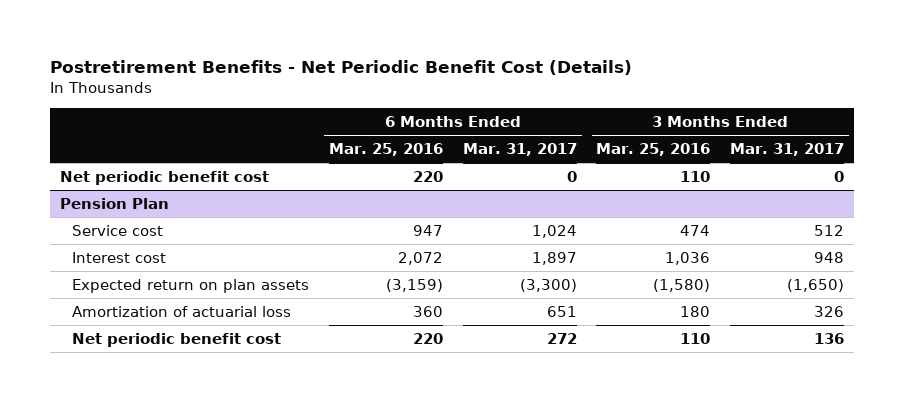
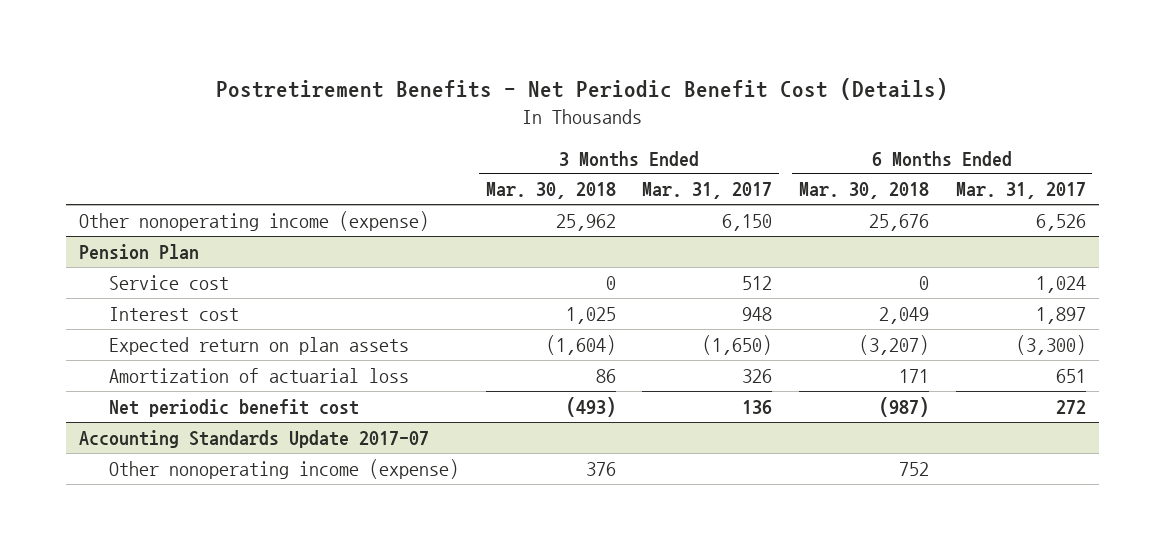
- | 6 Months Ended Mar. 25, 2016 | 6 Months Ended Mar. 31, 2017 | 3 Months Ended Mar. 25, 2016 | 3 Months Ended Mar. 31, 2017
+ | 3 Months Ended Mar. 30, 2018 | 3 Months Ended Mar. 31, 2017 | 6 Months Ended Mar. 30, 2018 | 6 Months Ended Mar. 31, 2017
- Net periodic benefit cost | 220 | 0 | 110 | 0
+ Other nonoperating income (expense) | 25,962 | 6,150 | 25,676 | 6,526
+ Accounting Standards Update 2017-07
+ Other nonoperating income (expense) | 376 | | 752 |

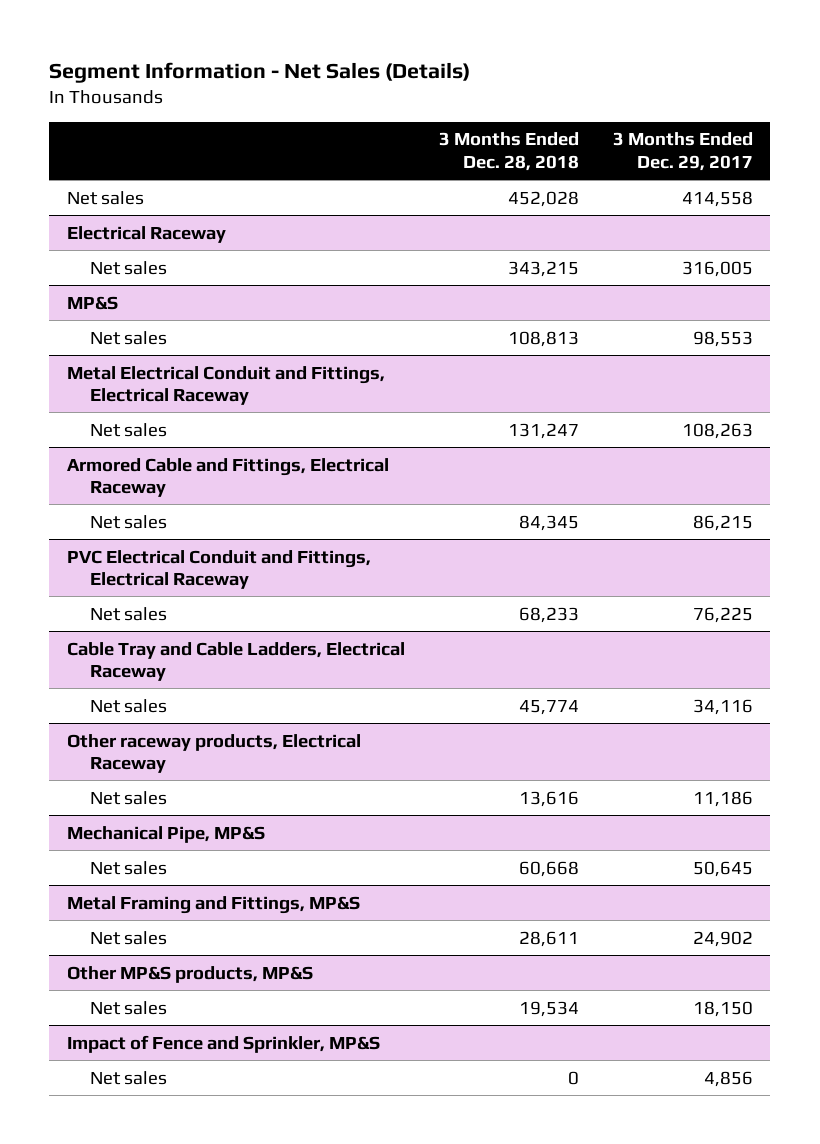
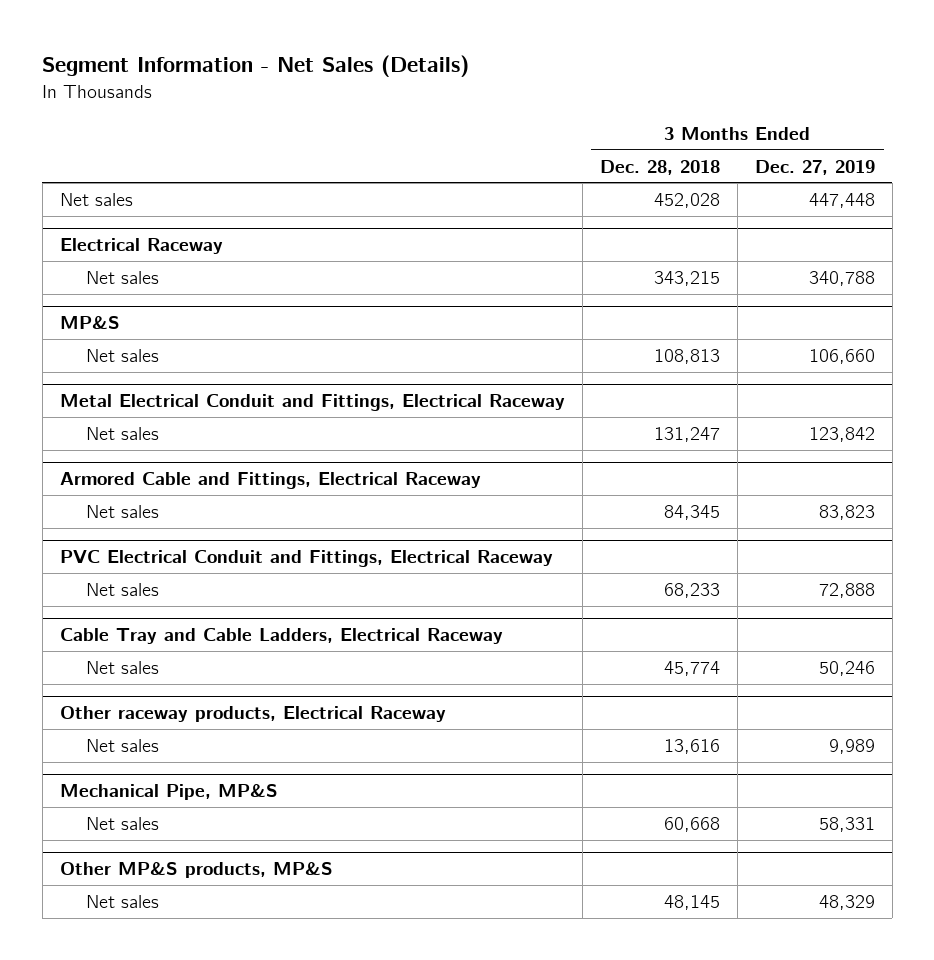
- | 3 Months Ended Dec. 28, 2018 | 3 Months Ended Dec. 29, 2017
+ | 3 Months Ended Dec. 28, 2018 | 3 Months Ended Dec. 27, 2019
- Metal Framing and Fittings, MP&S
- Net sales | 28,611 | 24,902
@ Other MP&S products, MP&S
- Net sales | 19,534 | 18,150
- Impact of Fence and Sprinkler, MP&S
- Net sales | 0 | 4,856
@ Other MP&S products, MP&S
+ Net sales | 48,145 | 48,329

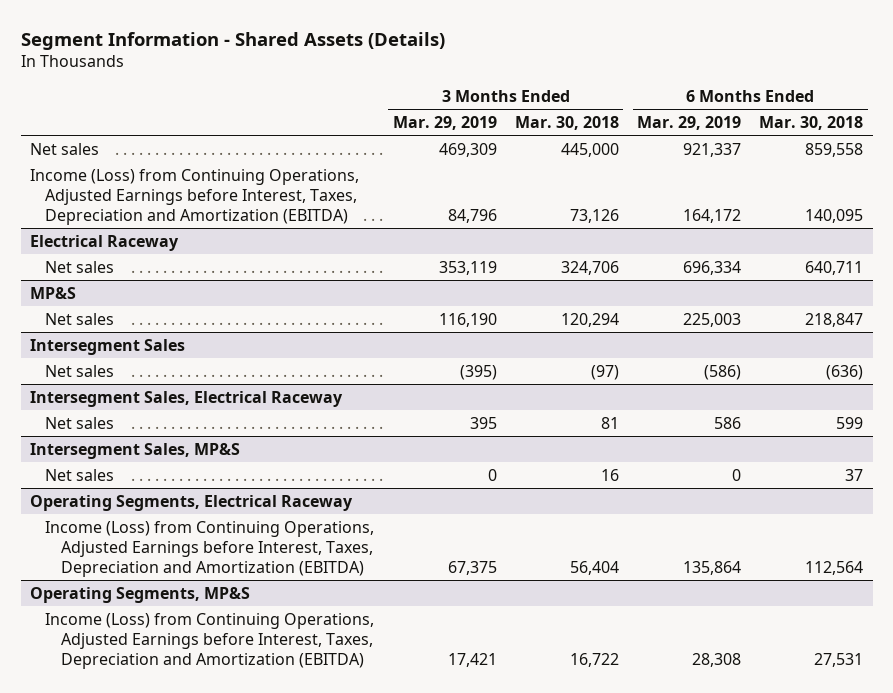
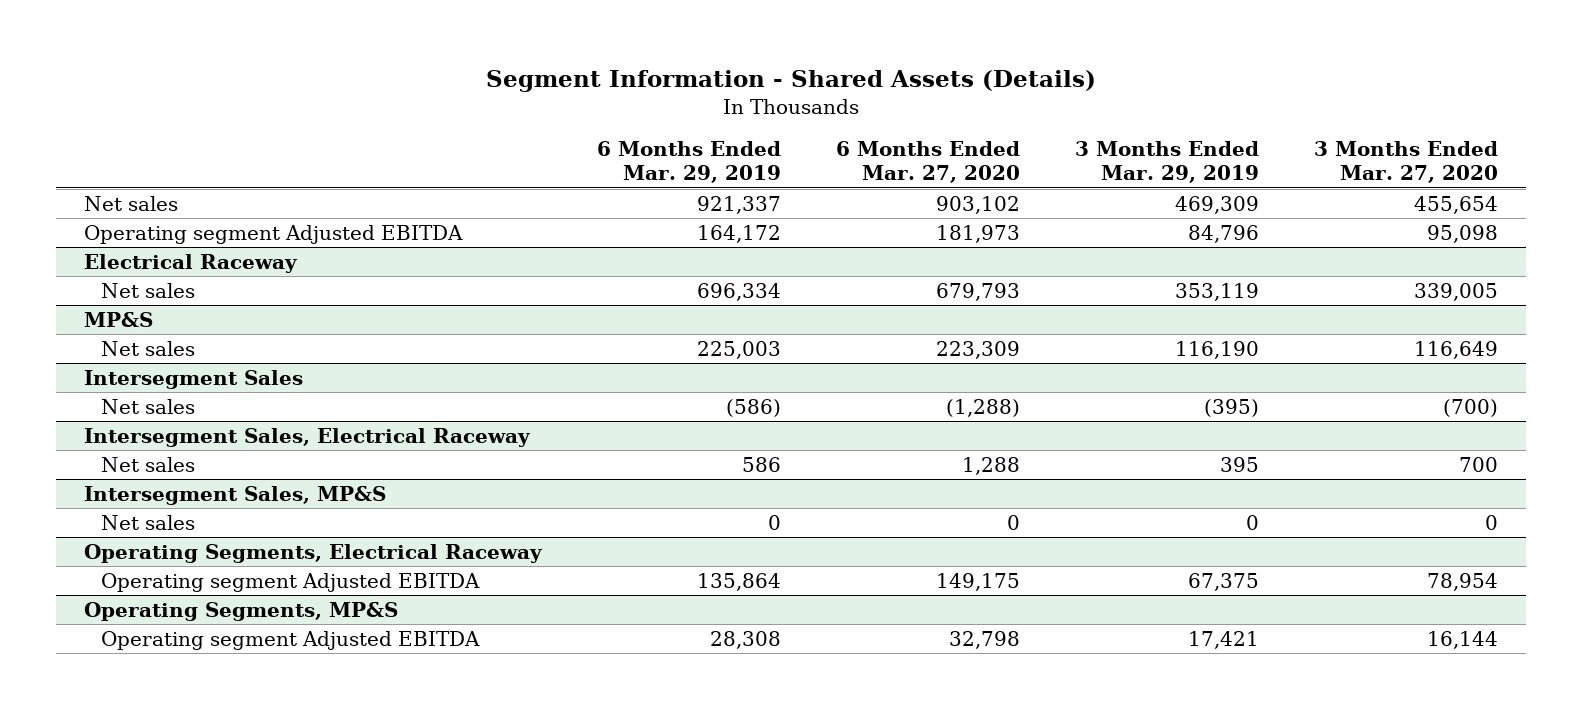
- | 3 Months Ended Mar. 29, 2019 | 3 Months Ended Mar. 30, 2018 | 6 Months Ended Mar. 29, 2019 | 6 Months Ended Mar. 30, 2018
+ | 6 Months Ended Mar. 29, 2019 | 6 Months Ended Mar. 27, 2020 | 3 Months Ended Mar. 29, 2019 | 3 Months Ended Mar. 27, 2020
- Income (Loss) from Continuing Operations, Adjusted Earnings before Interest, Taxes, Depreciation and Amortization (EBITDA) | 84,796 | 73,126 | 164,172 | 140,095
+ Operating segment Adjusted EBITDA | 164,172 | 181,973 | 84,796 | 95,098
@ Operating Segments, Electrical Raceway
- Income (Loss) from Continuing Operations, Adjusted Earnings before Interest, Taxes, Depreciation and Amortization (EBITDA) | 67,375 | 56,404 | 135,864 | 112,564
+ Operating segment Adjusted EBITDA | 135,864 | 149,175 | 67,375 | 78,954
@ Operating Segments, MP&S
- Income (Loss) from Continuing Operations, Adjusted Earnings before Interest, Taxes, Depreciation and Amortization (EBITDA) | 17,421 | 16,722 | 28,308 | 27,531
+ Operating segment Adjusted EBITDA | 28,308 | 32,798 | 17,421 | 16,144

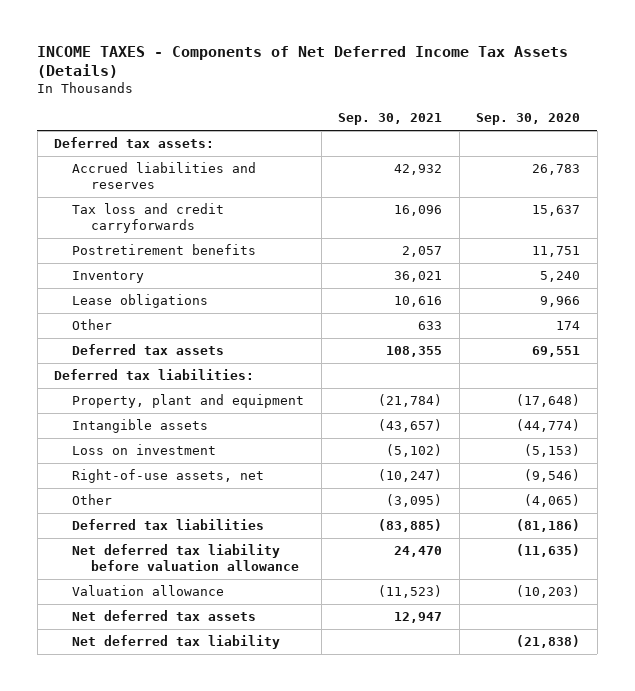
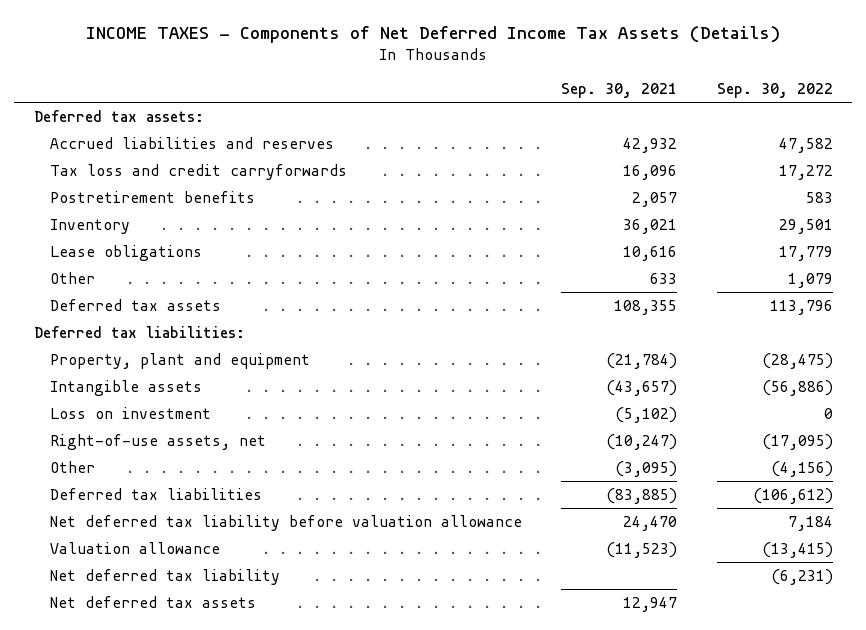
- | Sep. 30, 2021 | Sep. 30, 2020
+ | Sep. 30, 2021 | Sep. 30, 2022
moved down: Net deferred tax assets | 12,947 |

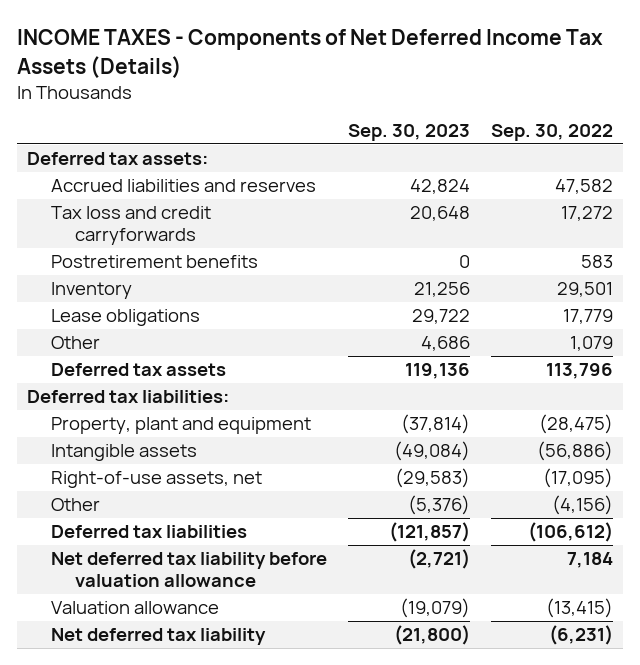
- | Sep. 30, 2021 | Sep. 30, 2022
+ | Sep. 30, 2023 | Sep. 30, 2022
- Loss on investment | (5,102) | 0
- Net deferred tax assets | 12,947 |

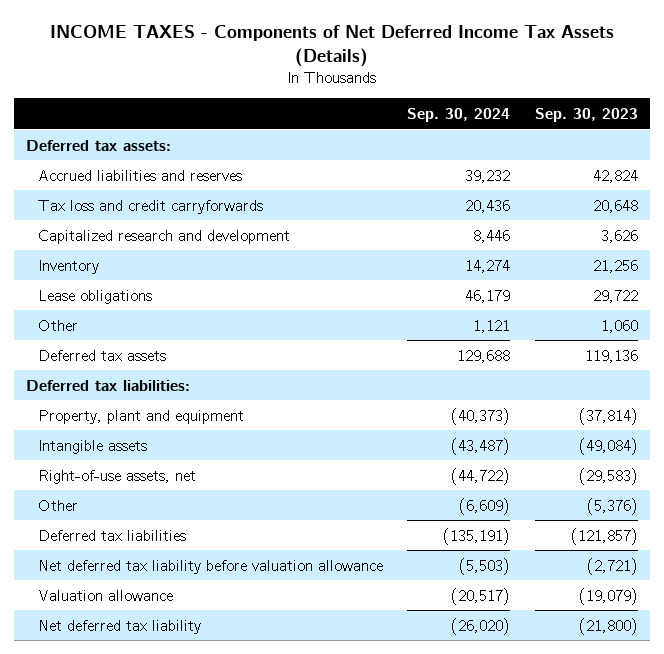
- | Sep. 30, 2023 | Sep. 30, 2022
+ | Sep. 30, 2024 | Sep. 30, 2023
- Postretirement benefits | 0 | 583
+ Capitalized research and development | 8,446 | 3,626
- Other | 4,686 | 1,079
+ Other | 1,121 | 1,060

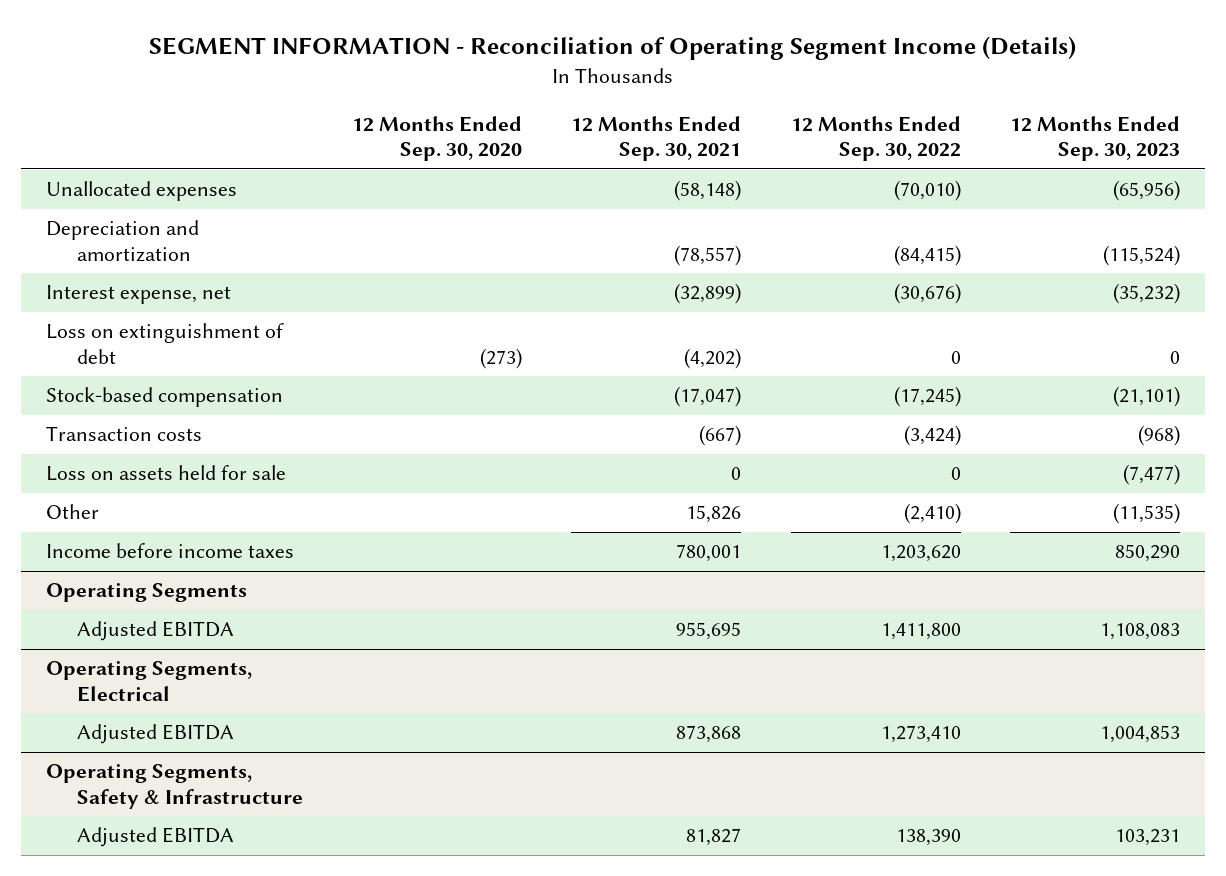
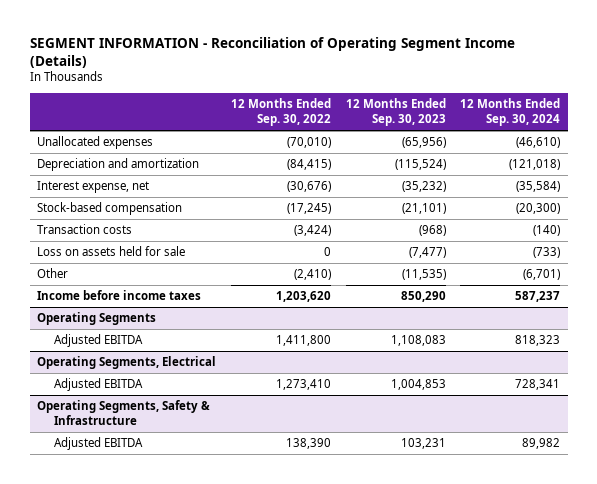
- | 12 Months Ended Sep. 30, 2020 | 12 Months Ended Sep. 30, 2021 | 12 Months Ended Sep. 30, 2022 | 12 Months Ended Sep. 30, 2023
+ | 12 Months Ended Sep. 30, 2022 | 12 Months Ended Sep. 30, 2023 | 12 Months Ended Sep. 30, 2024
- Loss on extinguishment of debt | (273) | (4,202) | 0 | 0

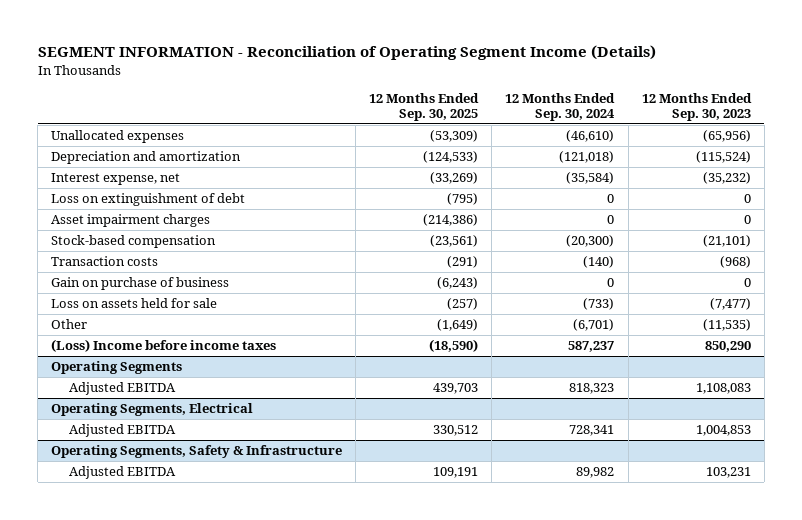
- | 12 Months Ended Sep. 30, 2022 | 12 Months Ended Sep. 30, 2023 | 12 Months Ended Sep. 30, 2024
+ | 12 Months Ended Sep. 30, 2025 | 12 Months Ended Sep. 30, 2024 | 12 Months Ended Sep. 30, 2023
+ Loss on extinguishment of debt | (795) | 0 | 0
+ Asset impairment charges | (214,386) | 0 | 0
+ Gain on purchase of business | (6,243) | 0 | 0
- Income before income taxes | 1,203,620 | 850,290 | 587,237
+ (Loss) Income before income taxes | (18,590) | 587,237 | 850,290

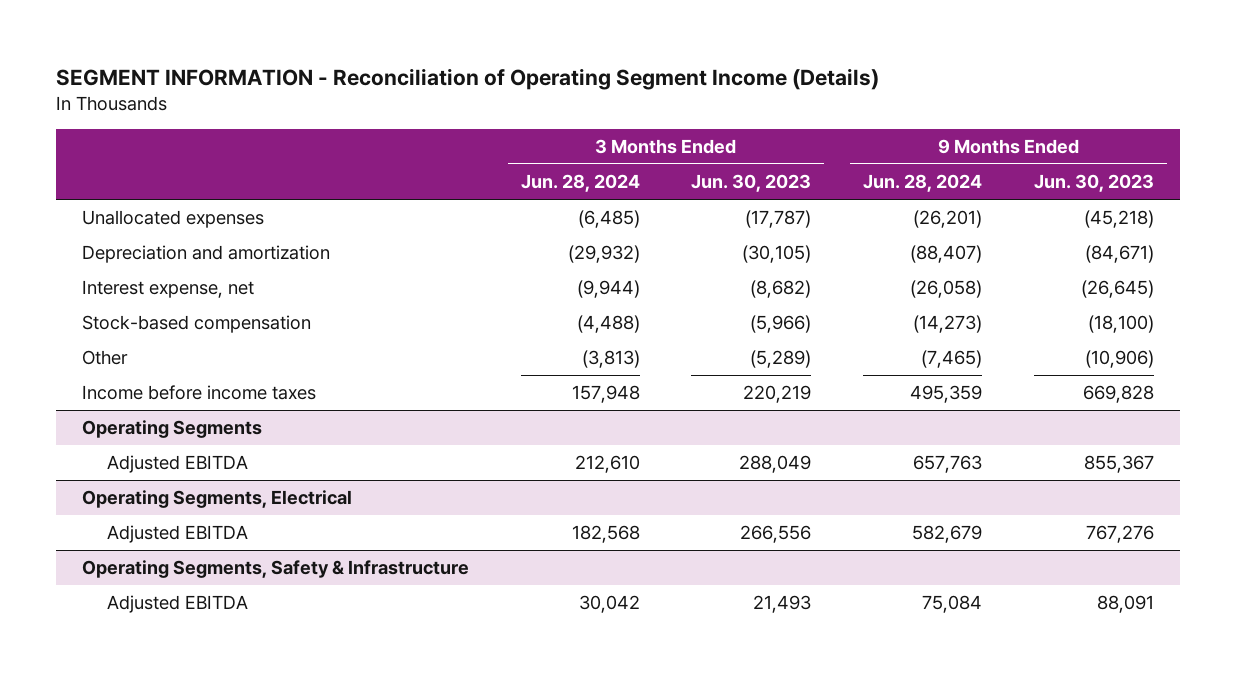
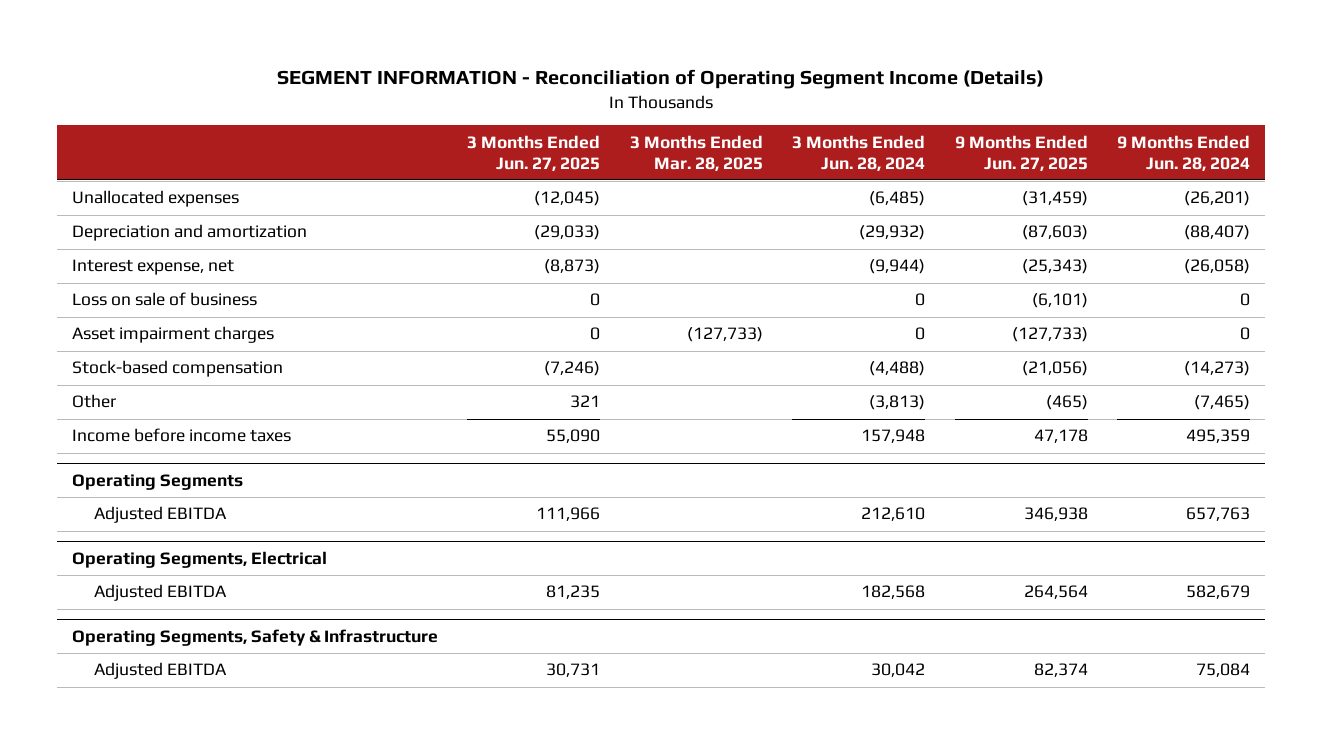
- | 3 Months Ended Jun. 28, 2024 | 3 Months Ended Jun. 30, 2023 | 9 Months Ended Jun. 28, 2024 | 9 Months Ended Jun. 30, 2023
+ | 3 Months Ended Jun. 27, 2025 | 3 Months Ended Mar. 28, 2025 | 3 Months Ended Jun. 28, 2024 | 9 Months Ended Jun. 27, 2025 | 9 Months Ended Jun. 28, 2024
+ Loss on sale of business | 0 | | 0 | (6,101) | 0
+ Asset impairment charges | 0 | (127,733) | 0 | (127,733) | 0

